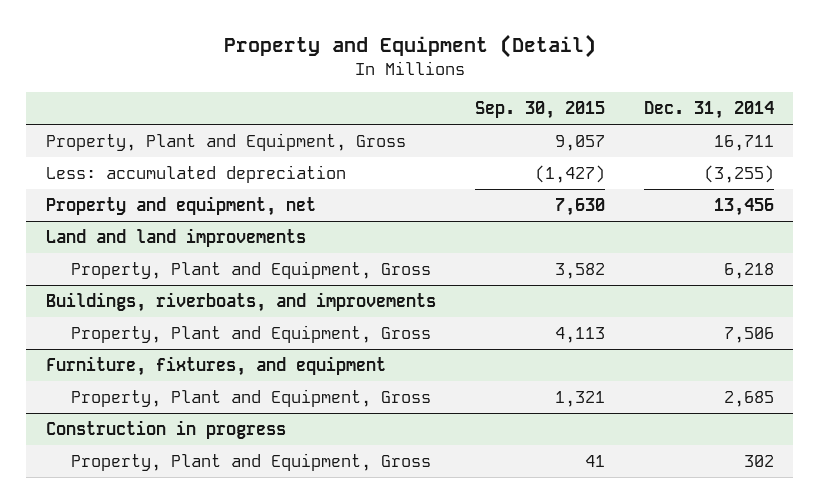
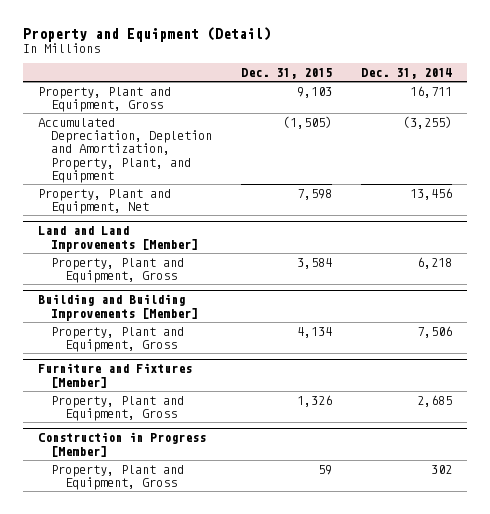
- | Sep. 30, 2015 | Dec. 31, 2014
+ | Dec. 31, 2015 | Dec. 31, 2014
- Less: accumulated depreciation | (1,427) | (3,255)
- Property and equipment, net | 7,630 | 13,456
- Land and land improvements
+ Accumulated Depreciation, Depletion and Amortization, Property, Plant, and Equipment | (1,505) | (3,255)
+ Property, Plant and Equipment, Net | 7,598 | 13,456
+ Land and Land Improvements [Member]
- Buildings, riverboats, and improvements
+ Building and Building Improvements [Member]
- Furniture, fixtures, and equipment
+ Furniture and Fixtures [Member]
- Construction in progress
+ Construction in Progress [Member]

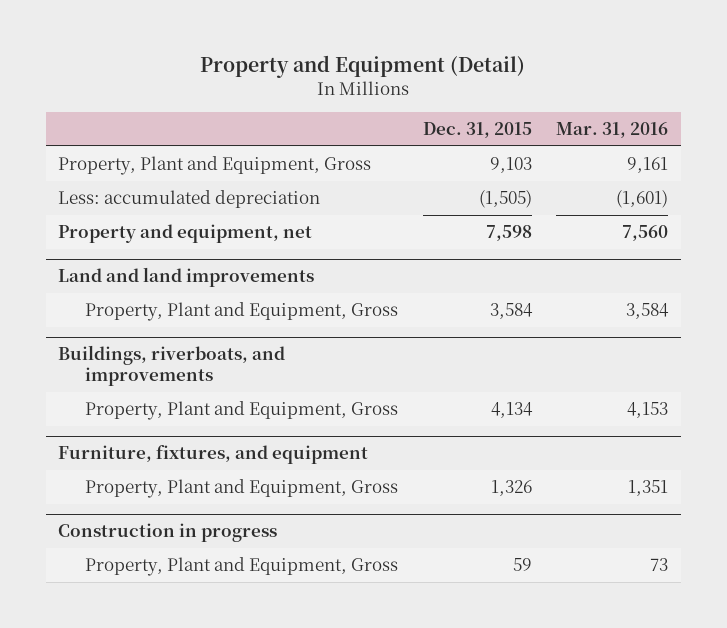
- | Dec. 31, 2015 | Dec. 31, 2014
+ | Dec. 31, 2015 | Mar. 31, 2016
- Accumulated Depreciation, Depletion and Amortization, Property, Plant, and Equipment | (1,505) | (3,255)
- Property, Plant and Equipment, Net | 7,598 | 13,456
- Land and Land Improvements [Member]
+ Less: accumulated depreciation | (1,505) | (1,601)
+ Property and equipment, net | 7,598 | 7,560
+ Land and land improvements
- Building and Building Improvements [Member]
+ Buildings, riverboats, and improvements
- Furniture and Fixtures [Member]
+ Furniture, fixtures, and equipment
- Construction in Progress [Member]
+ Construction in progress

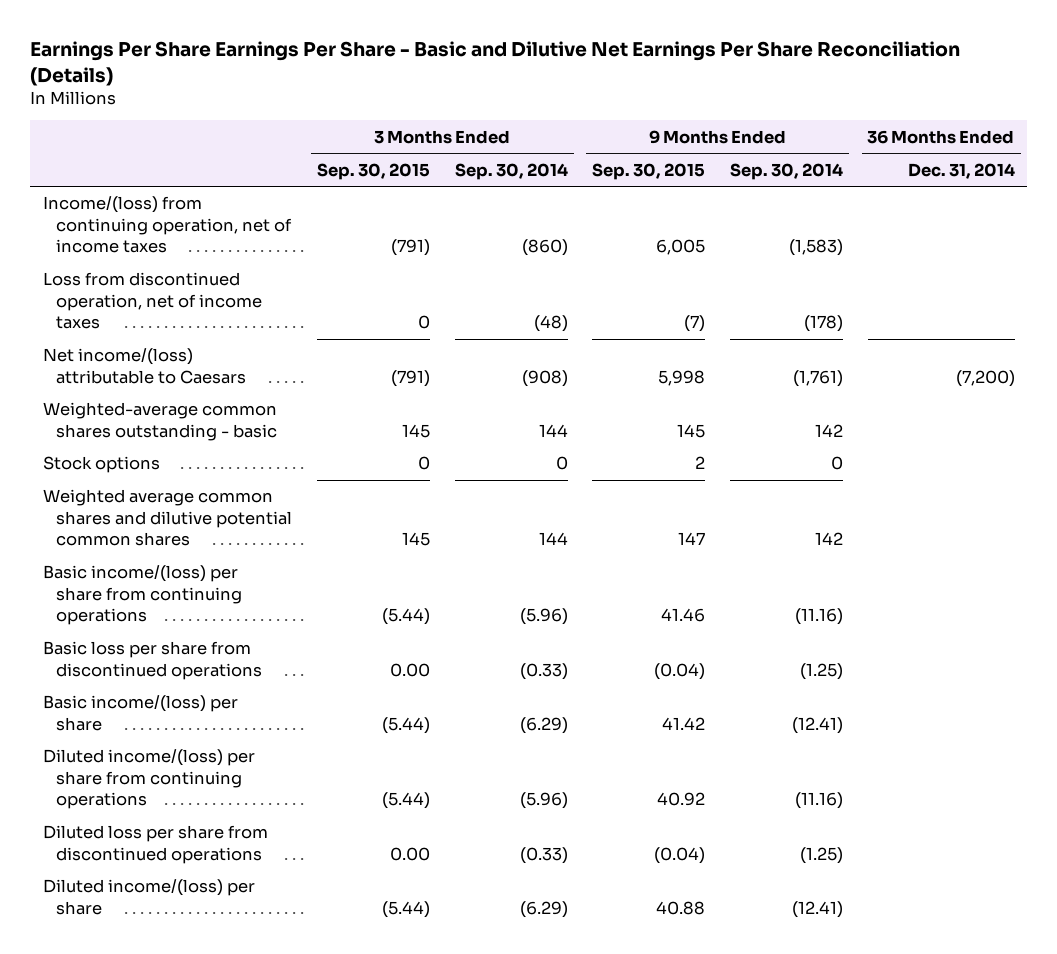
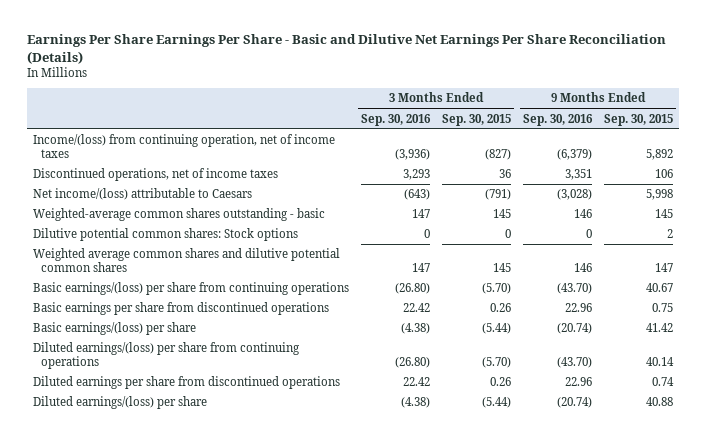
- | 3 Months Ended Sep. 30, 2015 | 3 Months Ended Sep. 30, 2014 | 9 Months Ended Sep. 30, 2015 | 9 Months Ended Sep. 30, 2014 | 36 Months Ended Dec. 31, 2014
+ | 3 Months Ended Sep. 30, 2016 | 3 Months Ended Sep. 30, 2015 | 9 Months Ended Sep. 30, 2016 | 9 Months Ended Sep. 30, 2015
- Income/(loss) from continuing operation, net of income taxes | (791) | (860) | 6,005 | (1,583) |
- Loss from discontinued operation, net of income taxes | 0 | (48) | (7) | (178) |
+ Income/(loss) from continuing operation, net of income taxes | (3,936) | (827) | (6,379) | 5,892
+ Discontinued operations, net of income taxes | 3,293 | 36 | 3,351 | 106
- Stock options | 0 | 0 | 2 | 0 |
+ Dilutive potential common shares: Stock options | 0 | 0 | 0 | 2
- Basic income/(loss) per share from continuing operations | (5.44) | (5.96) | 41.46 | (11.16) |
- Basic loss per share from discontinued operations | 0.00 | (0.33) | (0.04) | (1.25) |
- Basic income/(loss) per share | (5.44) | (6.29) | 41.42 | (12.41) |
- Diluted income/(loss) per share from continuing operations | (5.44) | (5.96) | 40.92 | (11.16) |
- Diluted loss per share from discontinued operations | 0.00 | (0.33) | (0.04) | (1.25) |
- Diluted income/(loss) per share | (5.44) | (6.29) | 40.88 | (12.41) |
+ Basic earnings/(loss) per share from continuing operations | (26.80) | (5.70) | (43.70) | 40.67
+ Basic earnings per share from discontinued operations | 22.42 | 0.26 | 22.96 | 0.75
+ Basic earnings/(loss) per share | (4.38) | (5.44) | (20.74) | 41.42
+ Diluted earnings/(loss) per share from continuing operations | (26.80) | (5.70) | (43.70) | 40.14
+ Diluted earnings per share from discontinued operations | 22.42 | 0.26 | 22.96 | 0.74
+ Diluted earnings/(loss) per share | (4.38) | (5.44) | (20.74) | 40.88

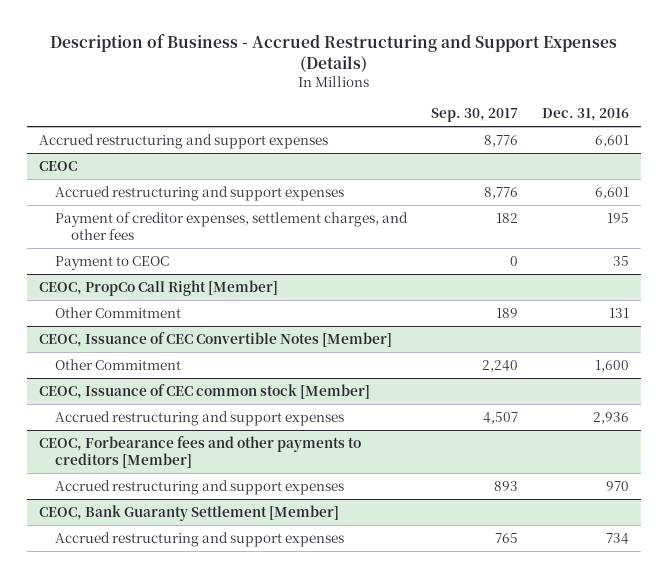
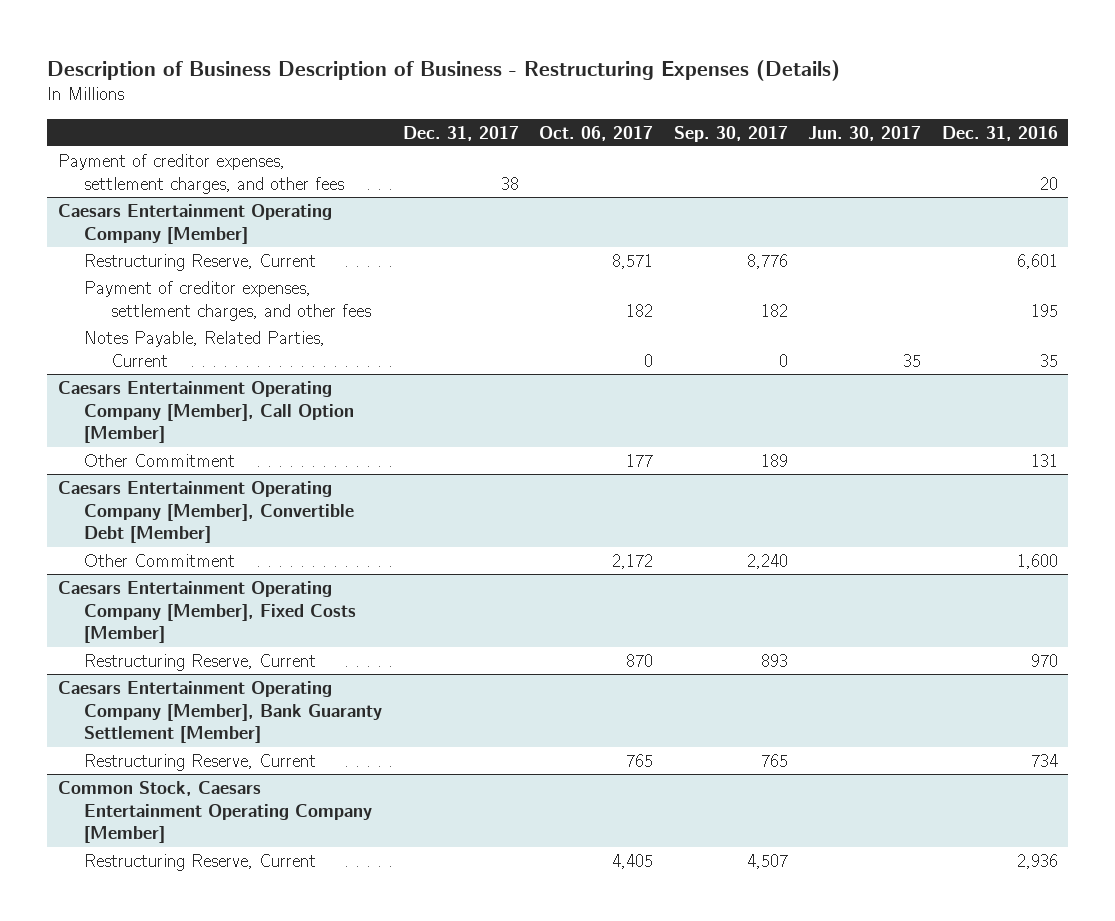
- Description of Business - Accrued Restructuring and Support Expenses (Details)
+ Description of Business Description of Business - Restructuring Expenses (Details)
- | Sep. 30, 2017 | Dec. 31, 2016
+ | Dec. 31, 2017 | Oct. 06, 2017 | Sep. 30, 2017 | Jun. 30, 2017 | Dec. 31, 2016
- Accrued restructuring and support expenses | 8,776 | 6,601
- CEOC
- Accrued restructuring and support expenses | 8,776 | 6,601
+ Payment of creditor expenses, settlement charges, and other fees | 38 | | | | 20
+ Caesars Entertainment Operating Company [Member]
+ Restructuring Reserve, Current | | 8,571 | 8,776 | | 6,601
- Payment to CEOC | 0 | 35
- CEOC, PropCo Call Right [Member]
+ Notes Payable, Related Parties, Current | | 0 | 0 | 35 | 35
+ Caesars Entertainment Operating Company [Member], Call Option [Member]
- CEOC, Issuance of CEC Convertible Notes [Member]
+ Caesars Entertainment Operating Company [Member], Convertible Debt [Member]
- CEOC, Issuance of CEC common stock [Member]
- Accrued restructuring and support expenses | 4,507 | 2,936
- CEOC, Forbearance fees and other payments to creditors [Member]
- Accrued restructuring and support expenses | 893 | 970
- CEOC, Bank Guaranty Settlement [Member]
- Accrued restructuring and support expenses | 765 | 734
+ Caesars Entertainment Operating Company [Member], Fixed Costs [Member]
+ Restructuring Reserve, Current | | 870 | 893 | | 970
+ Caesars Entertainment Operating Company [Member], Bank Guaranty Settlement [Member]
+ Restructuring Reserve, Current | | 765 | 765 | | 734
+ Common Stock, Caesars Entertainment Operating Company [Member]
+ Restructuring Reserve, Current | | 4,405 | 4,507 | | 2,936

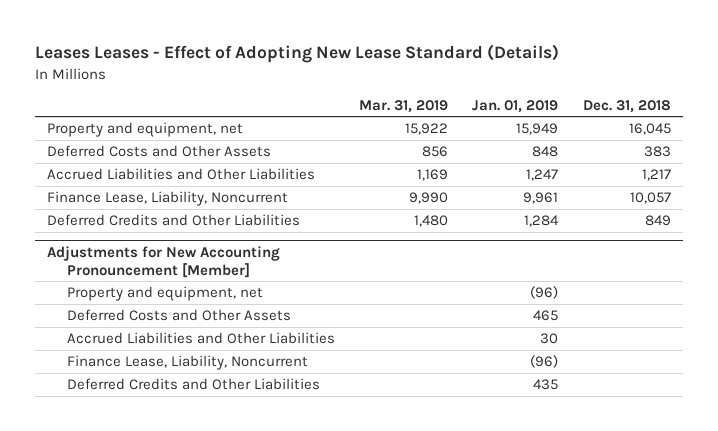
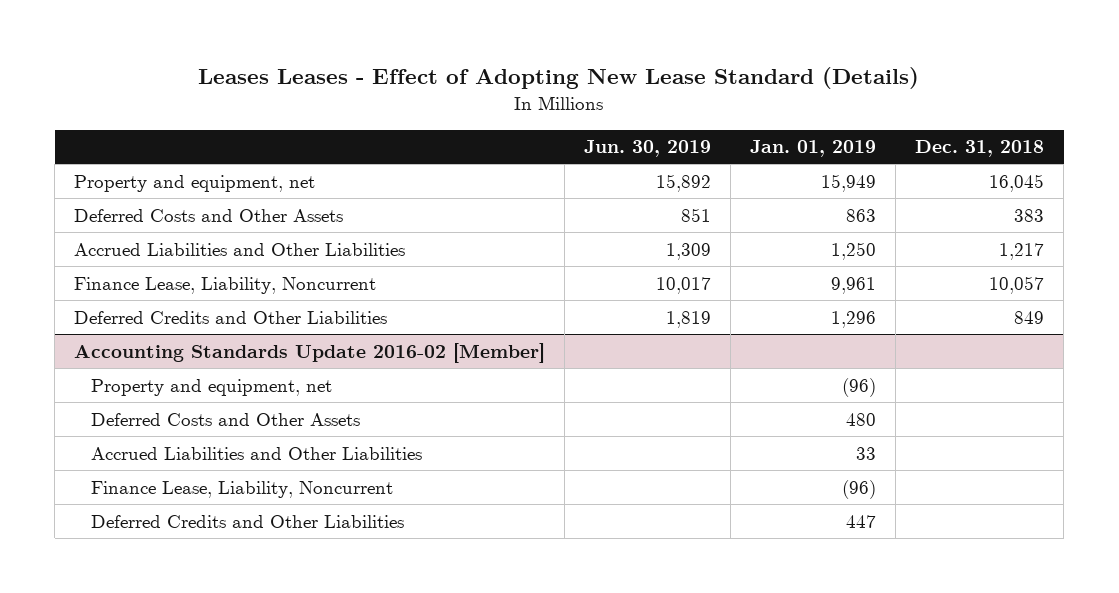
- | Mar. 31, 2019 | Jan. 01, 2019 | Dec. 31, 2018
+ | Jun. 30, 2019 | Jan. 01, 2019 | Dec. 31, 2018
- Deferred Costs and Other Assets | 856 | 848 | 383
- Accrued Liabilities and Other Liabilities | 1,169 | 1,247 | 1,217
+ Deferred Costs and Other Assets | 851 | 863 | 383
+ Accrued Liabilities and Other Liabilities | 1,309 | 1,250 | 1,217
- Deferred Credits and Other Liabilities | 1,480 | 1,284 | 849
- Adjustments for New Accounting Pronouncement [Member]
+ Deferred Credits and Other Liabilities | 1,819 | 1,296 | 849
+ Accounting Standards Update 2016-02 [Member]
- Deferred Costs and Other Assets | | 465 |
- Accrued Liabilities and Other Liabilities | | 30 |
+ Deferred Costs and Other Assets | | 480 |
+ Accrued Liabilities and Other Liabilities | | 33 |
- Deferred Credits and Other Liabilities | | 435 |
+ Deferred Credits and Other Liabilities | | 447 |

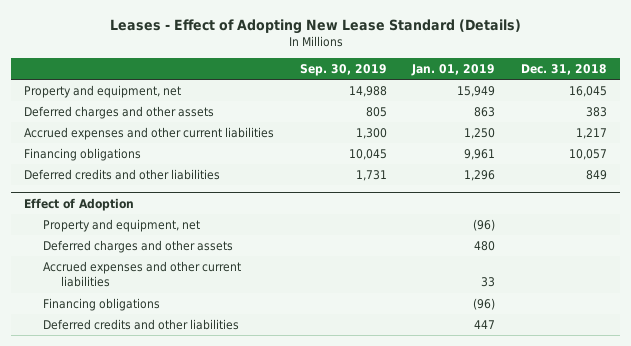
- Leases Leases - Effect of Adopting New Lease Standard (Details)
+ Leases - Effect of Adopting New Lease Standard (Details)
- | Jun. 30, 2019 | Jan. 01, 2019 | Dec. 31, 2018
+ | Sep. 30, 2019 | Jan. 01, 2019 | Dec. 31, 2018
- Deferred Costs and Other Assets | 851 | 863 | 383
- Accrued Liabilities and Other Liabilities | 1,309 | 1,250 | 1,217
- Finance Lease, Liability, Noncurrent | 10,017 | 9,961 | 10,057
- Deferred Credits and Other Liabilities | 1,819 | 1,296 | 849
- Accounting Standards Update 2016-02 [Member]
+ Deferred charges and other assets | 805 | 863 | 383
+ Accrued expenses and other current liabilities | 1,300 | 1,250 | 1,217
+ Financing obligations | 10,045 | 9,961 | 10,057
+ Deferred credits and other liabilities | 1,731 | 1,296 | 849
+ Effect of Adoption
- Deferred Costs and Other Assets | | 480 |
- Accrued Liabilities and Other Liabilities | | 33 |
- Finance Lease, Liability, Noncurrent | | (96) |
- Deferred Credits and Other Liabilities | | 447 |
+ Deferred charges and other assets | | 480 |
+ Accrued expenses and other current liabilities | | 33 |
+ Financing obligations | | (96) |
+ Deferred credits and other liabilities | | 447 |

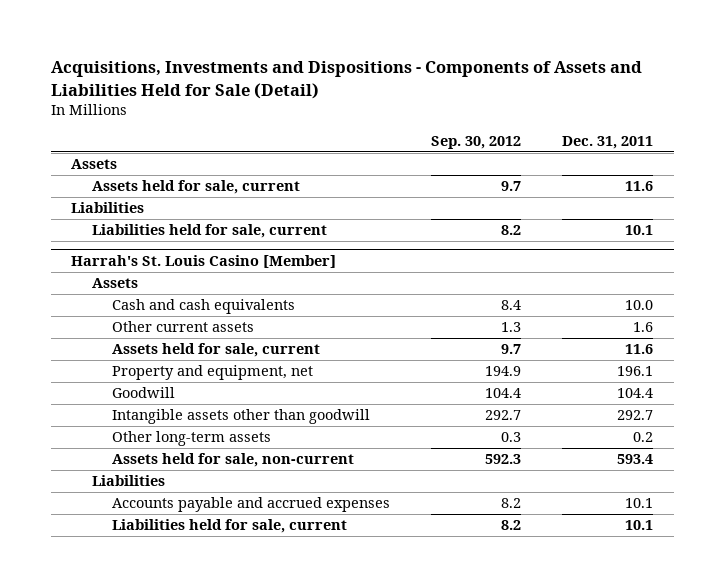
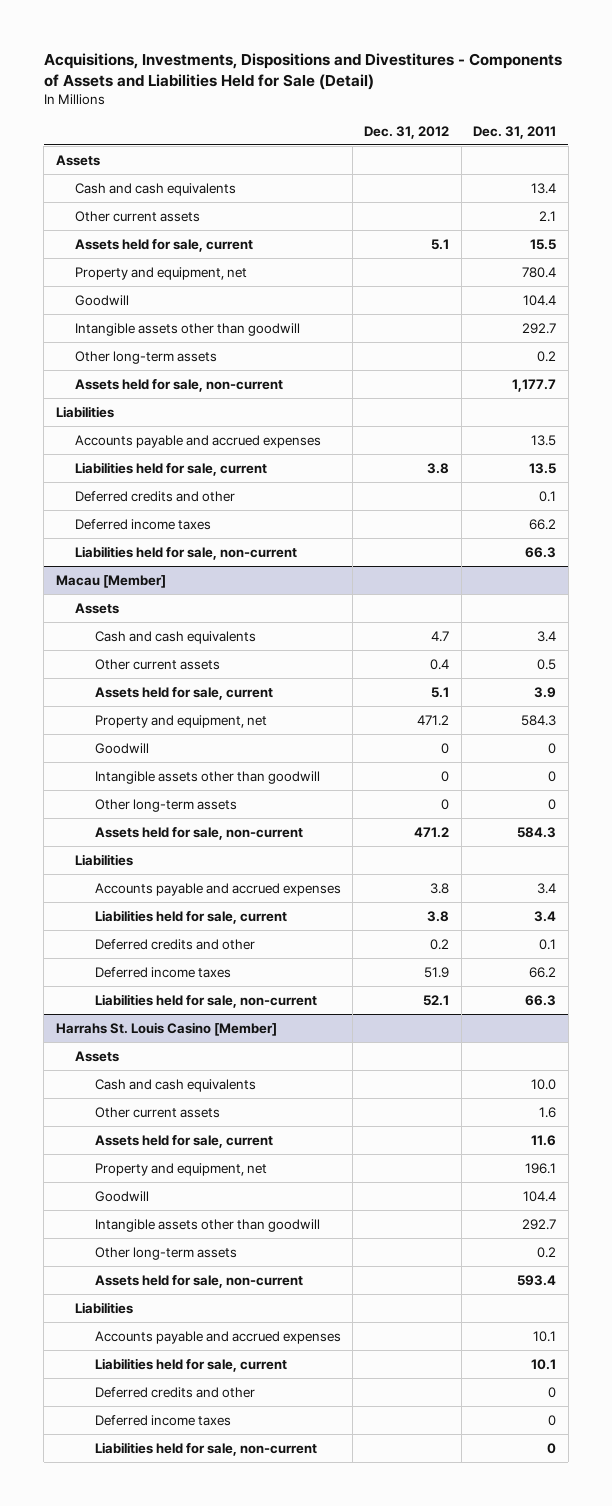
- Acquisitions, Investments and Dispositions - Components of Assets and Liabilities Held for Sale (Detail)
+ Acquisitions, Investments, Dispositions and Divestitures - Components of Assets and Liabilities Held for Sale (Detail)
- | Sep. 30, 2012 | Dec. 31, 2011
+ | Dec. 31, 2012 | Dec. 31, 2011
- Assets held for sale, current | 9.7 | 11.6
+ Cash and cash equivalents | | 13.4
+ Other current assets | | 2.1
+ Assets held for sale, current | 5.1 | 15.5
+ Property and equipment, net | | 780.4
+ Goodwill | | 104.4
+ Intangible assets other than goodwill | | 292.7
+ Other long-term assets | | 0.2
+ Assets held for sale, non-current | | 1,177.7
- Liabilities held for sale, current | 8.2 | 10.1
- Harrah's St. Louis Casino [Member]
+ Accounts payable and accrued expenses | | 13.5
+ Liabilities held for sale, current | 3.8 | 13.5
+ Deferred credits and other | | 0.1
+ Deferred income taxes | | 66.2
+ Liabilities held for sale, non-current | | 66.3
+ Macau [Member]
+ Cash and cash equivalents | 4.7 | 3.4
+ Other current assets | 0.4 | 0.5
+ Assets held for sale, current | 5.1 | 3.9
+ Property and equipment, net | 471.2 | 584.3
+ Goodwill | 0 | 0
+ Intangible assets other than goodwill | 0 | 0
+ Other long-term assets | 0 | 0
+ Assets held for sale, non-current | 471.2 | 584.3
+ Liabilities
+ Accounts payable and accrued expenses | 3.8 | 3.4
+ Liabilities held for sale, current | 3.8 | 3.4
+ Deferred credits and other | 0.2 | 0.1
+ Deferred income taxes | 51.9 | 66.2
+ Liabilities held for sale, non-current | 52.1 | 66.3
+ Harrahs St. Louis Casino [Member]
+ Assets
+ Deferred credits and other | | 0
+ Deferred income taxes | | 0
+ Liabilities held for sale, non-current | | 0

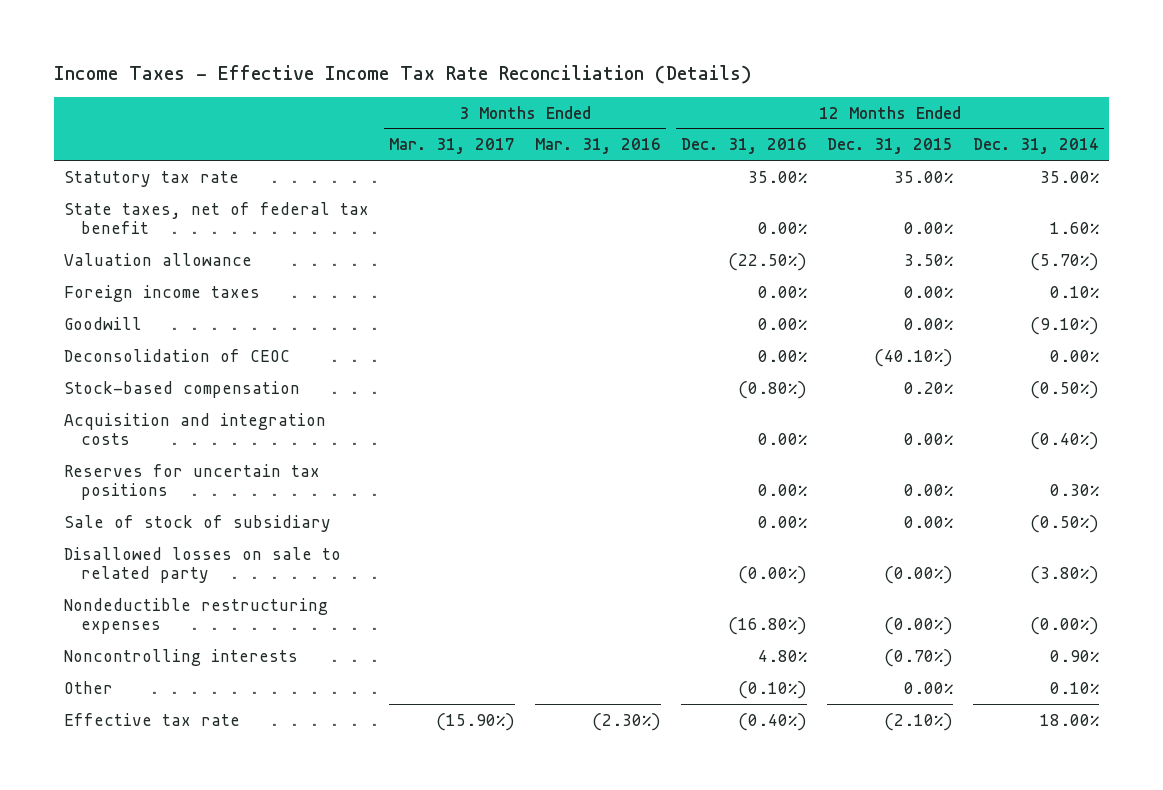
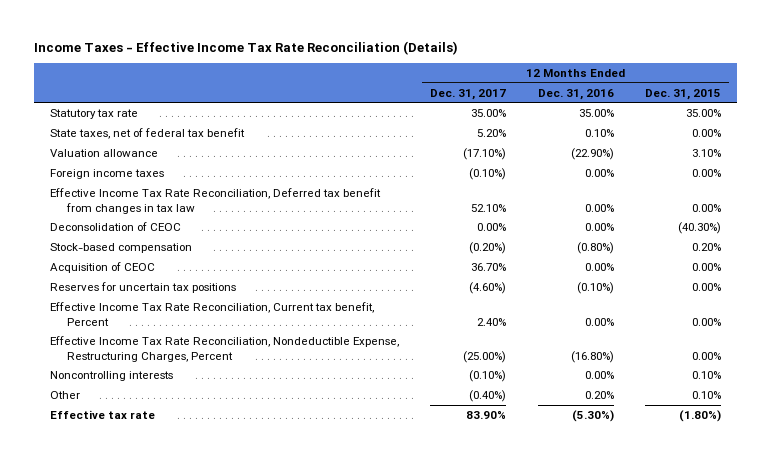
- | 3 Months Ended Mar. 31, 2017 | 3 Months Ended Mar. 31, 2016 | 12 Months Ended Dec. 31, 2016 | 12 Months Ended Dec. 31, 2015 | 12 Months Ended Dec. 31, 2014
+ | 12 Months Ended Dec. 31, 2017 | 12 Months Ended Dec. 31, 2016 | 12 Months Ended Dec. 31, 2015
- State taxes, net of federal tax benefit | | | 0.00% | 0.00% | 1.60%
- Valuation allowance | | | (22.50%) | 3.50% | (5.70%)
+ State taxes, net of federal tax benefit | 5.20% | 0.10% | 0.00%
+ Valuation allowance | (17.10%) | (22.90%) | 3.10%
- Goodwill | | | 0.00% | 0.00% | (9.10%)
- Deconsolidation of CEOC | | | 0.00% | (40.10%) | 0.00%
+ Effective Income Tax Rate Reconciliation, Deferred tax benefit from changes in tax law | 52.10% | 0.00% | 0.00%
+ Deconsolidation of CEOC | 0.00% | 0.00% | (40.30%)
- Acquisition and integration costs | | | 0.00% | 0.00% | (0.40%)
- Reserves for uncertain tax positions | | | 0.00% | 0.00% | 0.30%
- Sale of stock of subsidiary | | | 0.00% | 0.00% | (0.50%)
- Disallowed losses on sale to related party | | | (0.00%) | (0.00%) | (3.80%)
- Nondeductible restructuring expenses | | | (16.80%) | (0.00%) | (0.00%)
- Noncontrolling interests | | | 4.80% | (0.70%) | 0.90%
- Other | | | (0.10%) | 0.00% | 0.10%
- Effective tax rate | (15.90%) | (2.30%) | (0.40%) | (2.10%) | 18.00%
+ Acquisition of CEOC | 36.70% | 0.00% | 0.00%
+ Reserves for uncertain tax positions | (4.60%) | (0.10%) | 0.00%
+ Effective Income Tax Rate Reconciliation, Current tax benefit, Percent | 2.40% | 0.00% | 0.00%
+ Effective Income Tax Rate Reconciliation, Nondeductible Expense, Restructuring Charges, Percent | (25.00%) | (16.80%) | 0.00%
+ Noncontrolling interests | (0.10%) | 0.00% | 0.10%
+ Other | (0.40%) | 0.20% | 0.10%
+ Effective tax rate | 83.90% | (5.30%) | (1.80%)

